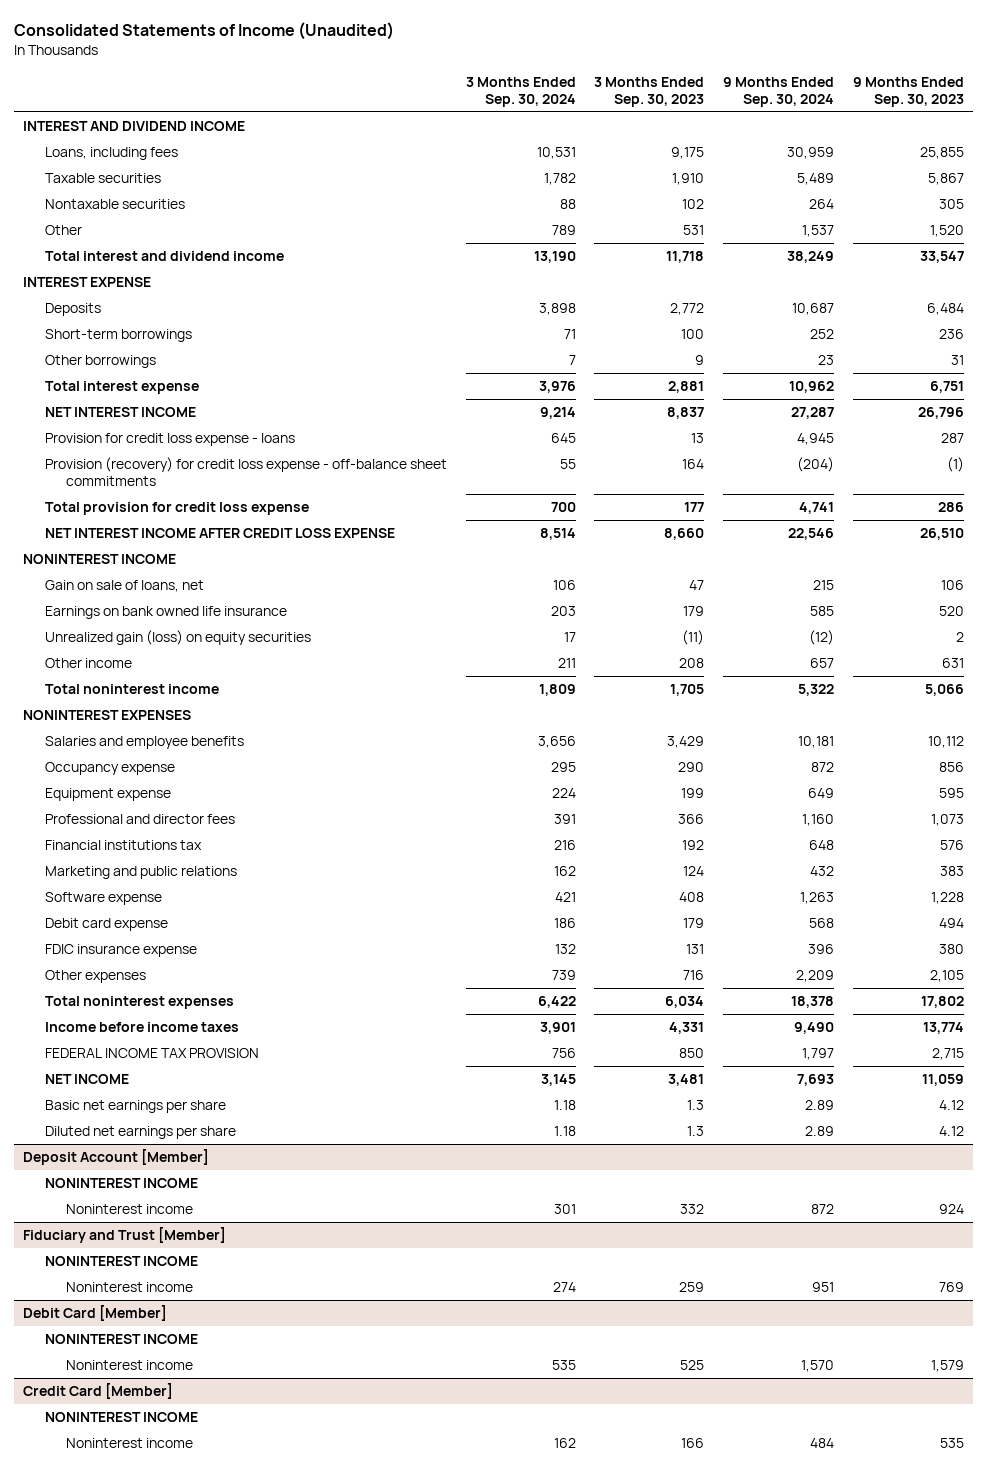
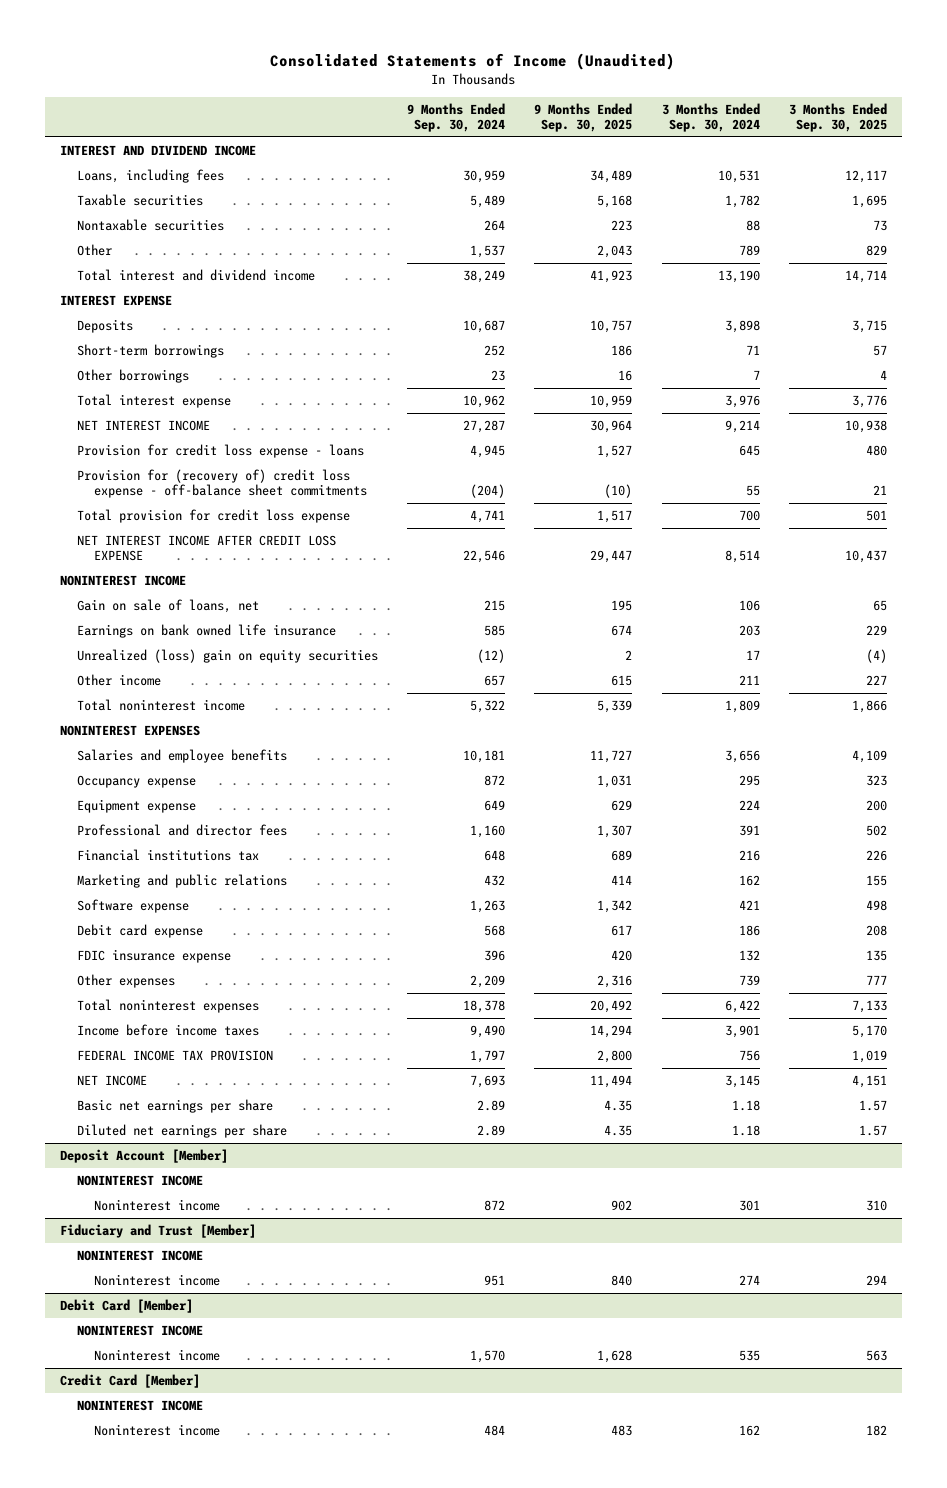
- | 3 Months Ended Sep. 30, 2024 | 3 Months Ended Sep. 30, 2023 | 9 Months Ended Sep. 30, 2024 | 9 Months Ended Sep. 30, 2023
+ | 9 Months Ended Sep. 30, 2024 | 9 Months Ended Sep. 30, 2025 | 3 Months Ended Sep. 30, 2024 | 3 Months Ended Sep. 30, 2025
- Provision (recovery) for credit loss expense - off-balance sheet commitments | 55 | 164 | (204) | (1)
+ Provision for (recovery of) credit loss expense - off-balance sheet commitments | (204) | (10) | 55 | 21
- Unrealized gain (loss) on equity securities | 17 | (11) | (12) | 2
+ Unrealized (loss) gain on equity securities | (12) | 2 | 17 | (4)

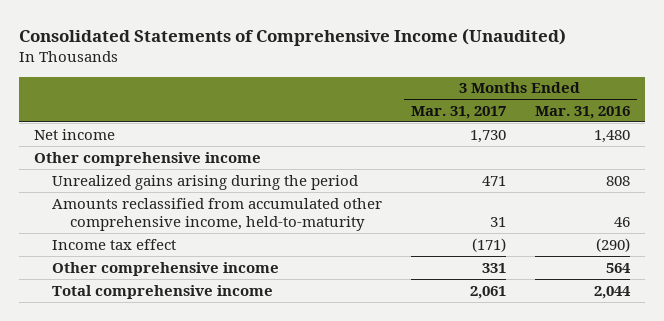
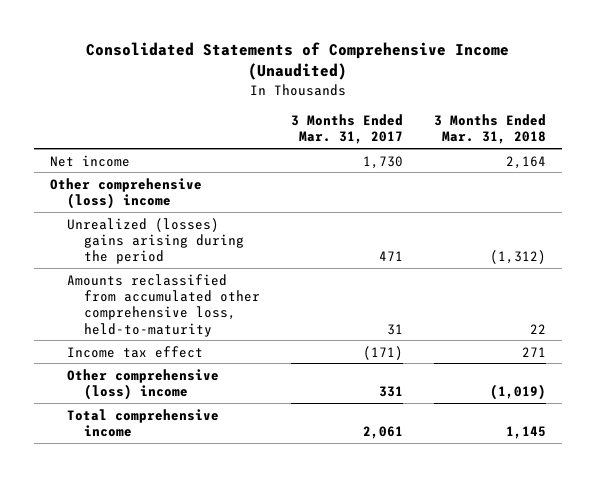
- | 3 Months Ended Mar. 31, 2017 | 3 Months Ended Mar. 31, 2016
+ | 3 Months Ended Mar. 31, 2017 | 3 Months Ended Mar. 31, 2018
- Other comprehensive income
- Unrealized gains arising during the period | 471 | 808
- Amounts reclassified from accumulated other comprehensive income, held-to-maturity | 31 | 46
+ Other comprehensive (loss) income
+ Unrealized (losses) gains arising during the period | 471 | (1,312)
+ Amounts reclassified from accumulated other comprehensive loss, held-to-maturity | 31 | 22
- Other comprehensive income | 331 | 564
+ Other comprehensive (loss) income | 331 | (1,019)

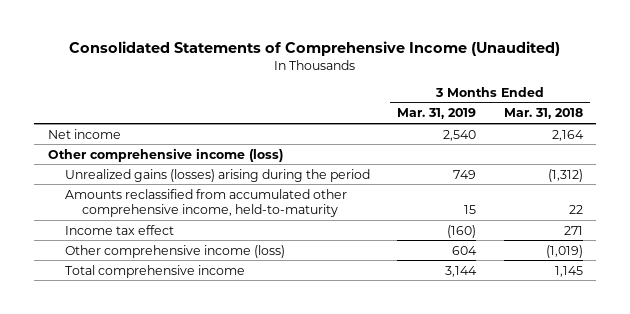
- | 3 Months Ended Mar. 31, 2017 | 3 Months Ended Mar. 31, 2018
+ | 3 Months Ended Mar. 31, 2019 | 3 Months Ended Mar. 31, 2018
- Other comprehensive (loss) income
- Unrealized (losses) gains arising during the period | 471 | (1,312)
- Amounts reclassified from accumulated other comprehensive loss, held-to-maturity | 31 | 22
+ Other comprehensive income (loss)
+ Unrealized gains (losses) arising during the period | 749 | (1,312)
+ Amounts reclassified from accumulated other comprehensive income, held-to-maturity | 15 | 22
- Other comprehensive (loss) income | 331 | (1,019)
+ Other comprehensive income (loss) | 604 | (1,019)

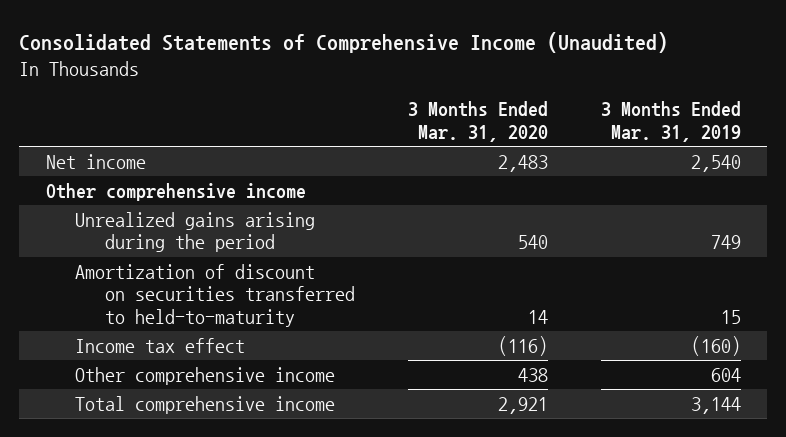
- | 3 Months Ended Mar. 31, 2019 | 3 Months Ended Mar. 31, 2018
+ | 3 Months Ended Mar. 31, 2020 | 3 Months Ended Mar. 31, 2019
- Other comprehensive income (loss)
- Unrealized gains (losses) arising during the period | 749 | (1,312)
- Amounts reclassified from accumulated other comprehensive income, held-to-maturity | 15 | 22
+ Other comprehensive income
+ Unrealized gains arising during the period | 540 | 749
+ Amortization of discount on securities transferred to held-to-maturity | 14 | 15
- Other comprehensive income (loss) | 604 | (1,019)
+ Other comprehensive income | 438 | 604

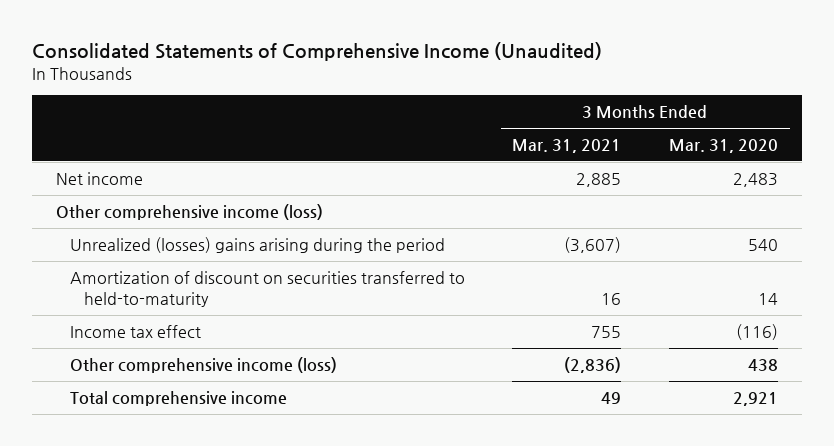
- | 3 Months Ended Mar. 31, 2020 | 3 Months Ended Mar. 31, 2019
+ | 3 Months Ended Mar. 31, 2021 | 3 Months Ended Mar. 31, 2020
- Other comprehensive income
- Unrealized gains arising during the period | 540 | 749
+ Other comprehensive income (loss)
+ Unrealized (losses) gains arising during the period | (3,607) | 540
- Other comprehensive income | 438 | 604
+ Other comprehensive income (loss) | (2,836) | 438

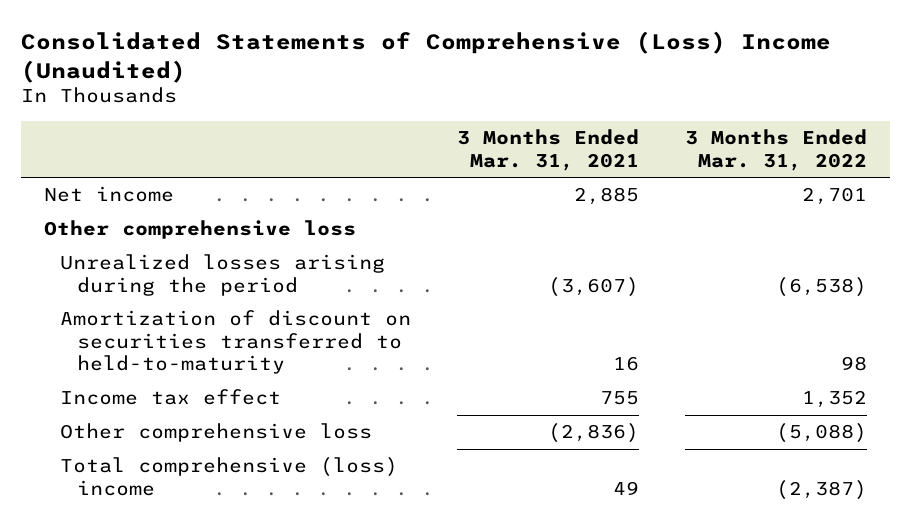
- Consolidated Statements of Comprehensive Income (Unaudited)
+ Consolidated Statements of Comprehensive (Loss) Income (Unaudited)
- | 3 Months Ended Mar. 31, 2021 | 3 Months Ended Mar. 31, 2020
+ | 3 Months Ended Mar. 31, 2021 | 3 Months Ended Mar. 31, 2022
- Other comprehensive income (loss)
- Unrealized (losses) gains arising during the period | (3,607) | 540
+ Other comprehensive loss
+ Unrealized losses arising during the period | (3,607) | (6,538)
- Other comprehensive income (loss) | (2,836) | 438
- Total comprehensive income | 49 | 2,921
+ Other comprehensive loss | (2,836) | (5,088)
+ Total comprehensive (loss) income | 49 | (2,387)

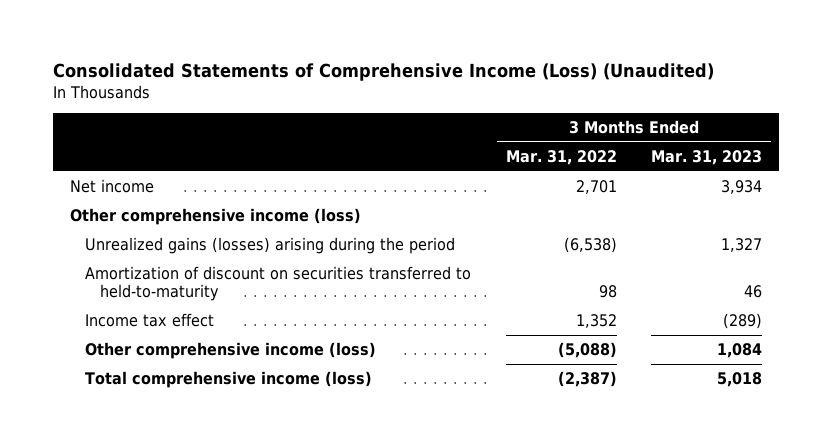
- Consolidated Statements of Comprehensive (Loss) Income (Unaudited)
+ Consolidated Statements of Comprehensive Income (Loss) (Unaudited)
- | 3 Months Ended Mar. 31, 2021 | 3 Months Ended Mar. 31, 2022
+ | 3 Months Ended Mar. 31, 2022 | 3 Months Ended Mar. 31, 2023
- Other comprehensive loss
- Unrealized losses arising during the period | (3,607) | (6,538)
+ Other comprehensive income (loss)
+ Unrealized gains (losses) arising during the period | (6,538) | 1,327
- Other comprehensive loss | (2,836) | (5,088)
- Total comprehensive (loss) income | 49 | (2,387)
+ Other comprehensive income (loss) | (5,088) | 1,084
+ Total comprehensive income (loss) | (2,387) | 5,018

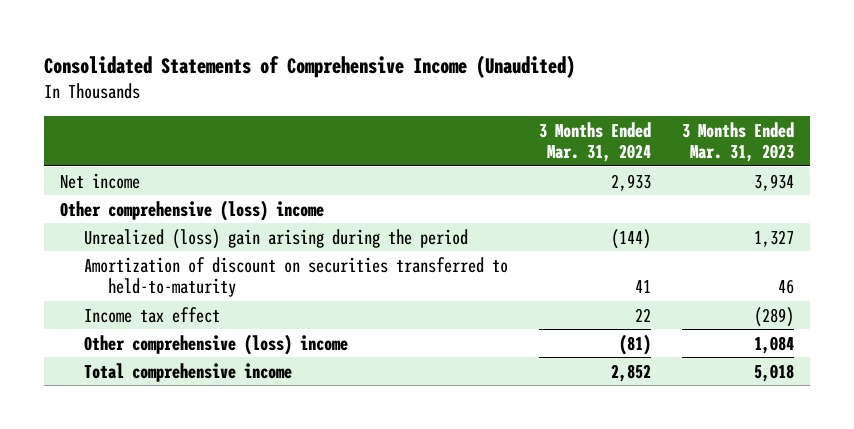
- Consolidated Statements of Comprehensive Income (Loss) (Unaudited)
+ Consolidated Statements of Comprehensive Income (Unaudited)
- | 3 Months Ended Mar. 31, 2022 | 3 Months Ended Mar. 31, 2023
+ | 3 Months Ended Mar. 31, 2024 | 3 Months Ended Mar. 31, 2023
- Other comprehensive income (loss)
- Unrealized gains (losses) arising during the period | (6,538) | 1,327
+ Other comprehensive (loss) income
+ Unrealized (loss) gain arising during the period | (144) | 1,327
- Other comprehensive income (loss) | (5,088) | 1,084
- Total comprehensive income (loss) | (2,387) | 5,018
+ Other comprehensive (loss) income | (81) | 1,084
+ Total comprehensive income | 2,852 | 5,018

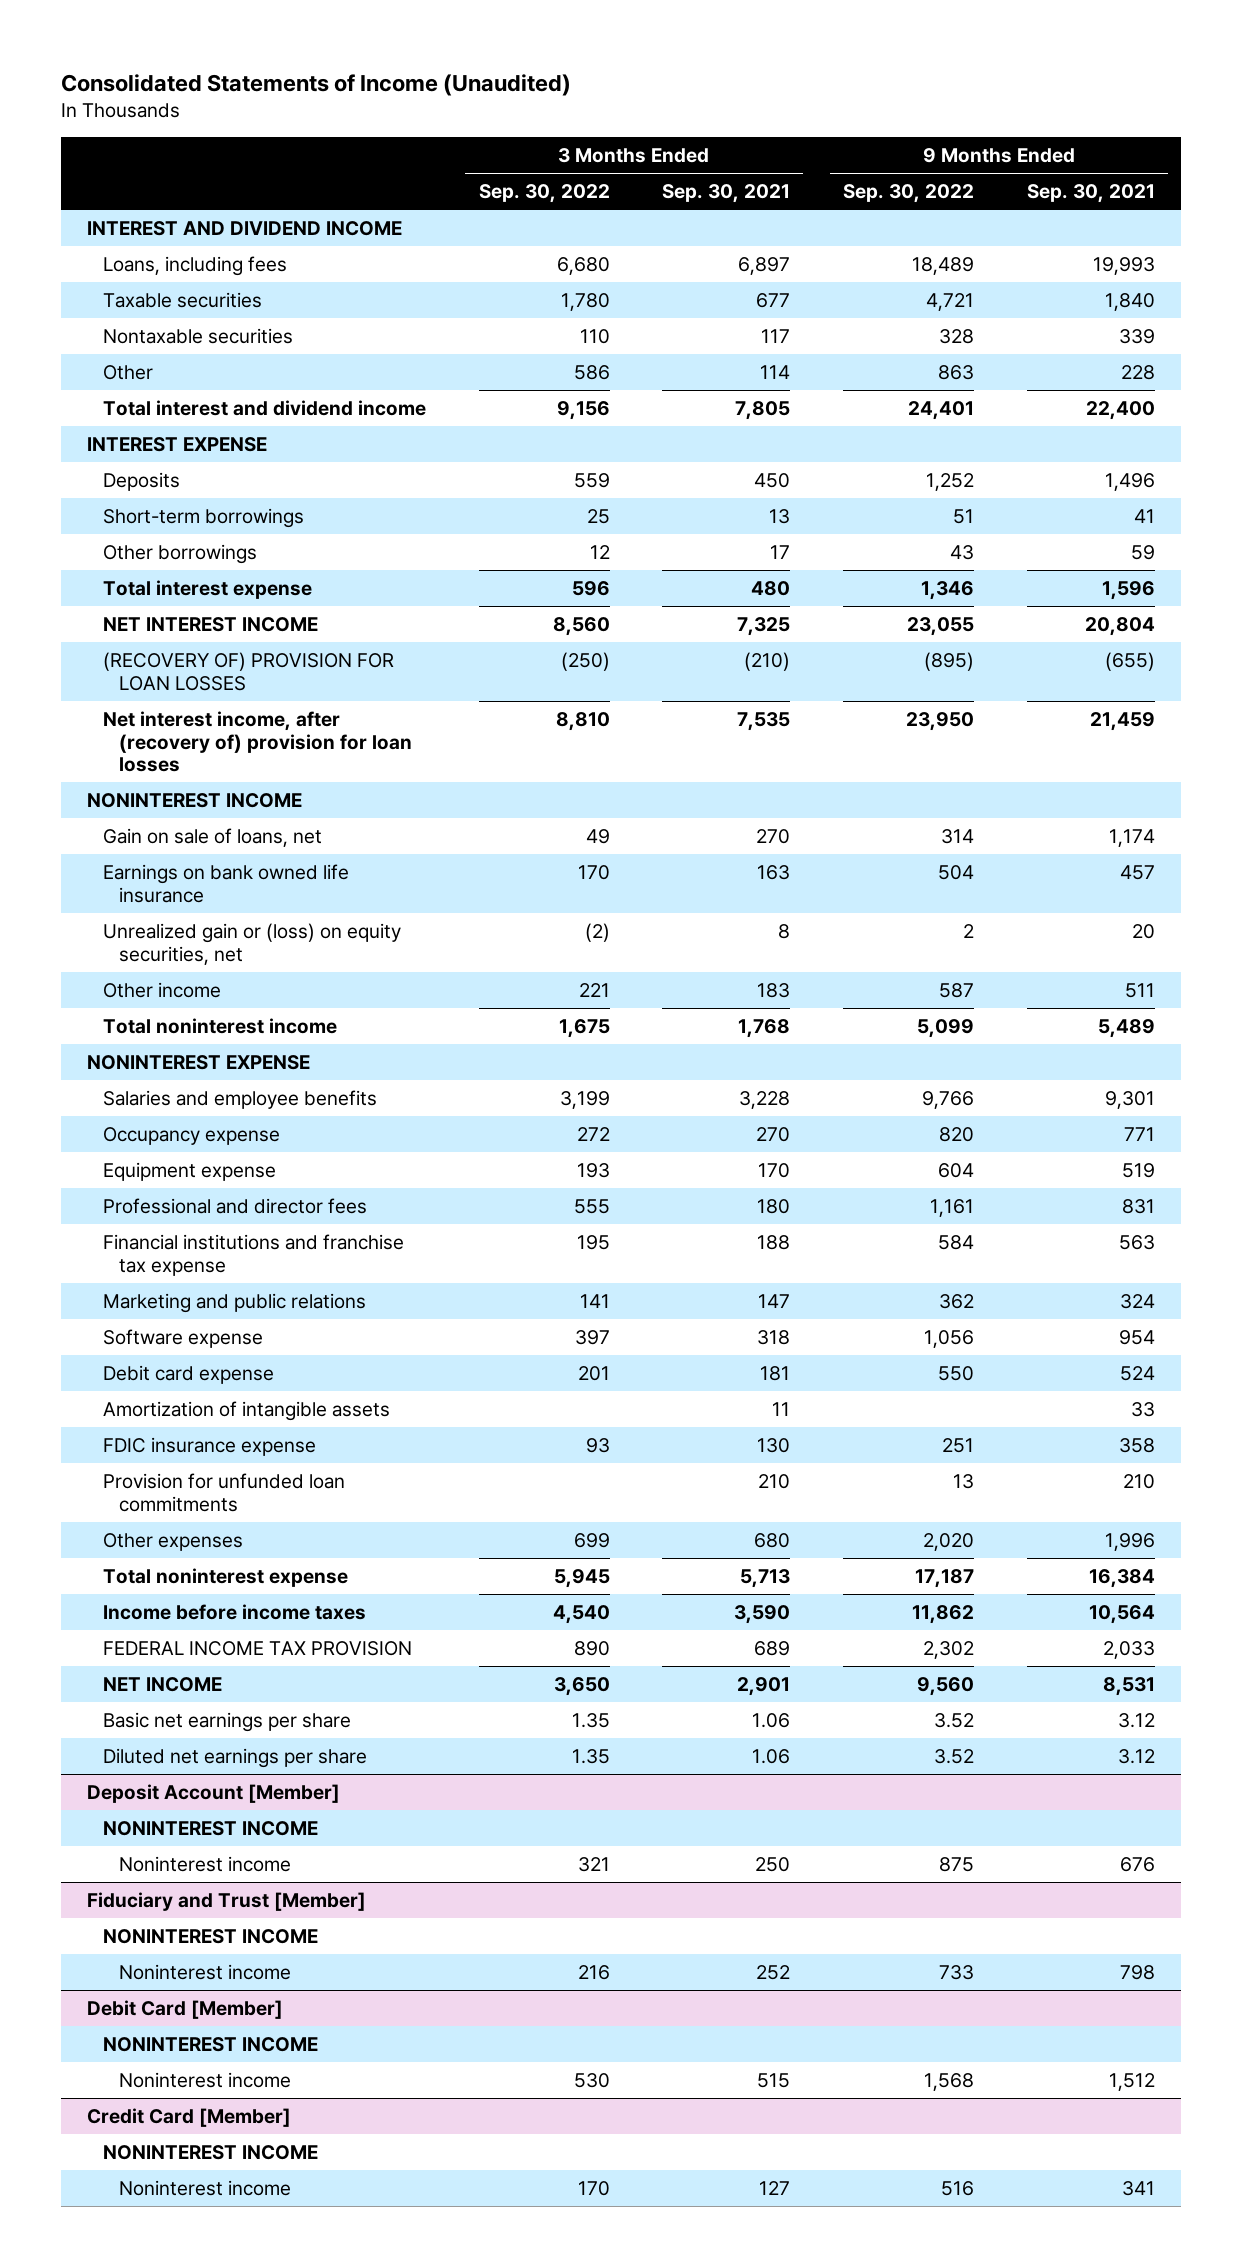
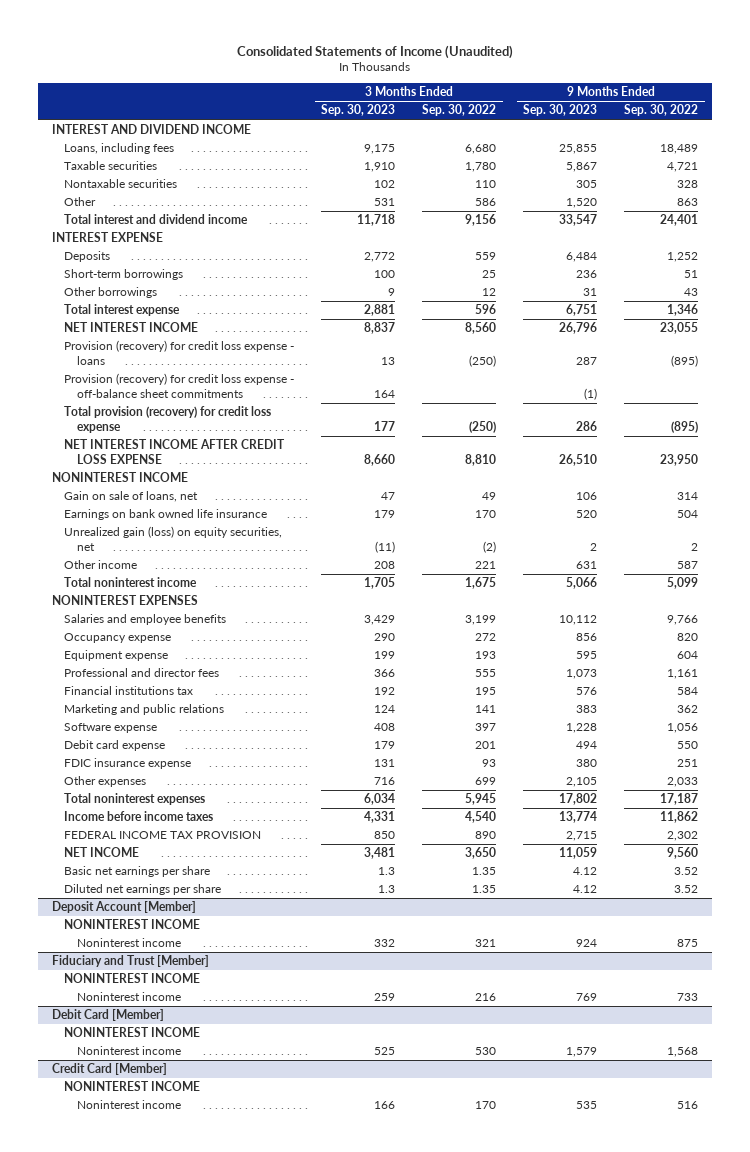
- | 3 Months Ended Sep. 30, 2022 | 3 Months Ended Sep. 30, 2021 | 9 Months Ended Sep. 30, 2022 | 9 Months Ended Sep. 30, 2021
+ | 3 Months Ended Sep. 30, 2023 | 3 Months Ended Sep. 30, 2022 | 9 Months Ended Sep. 30, 2023 | 9 Months Ended Sep. 30, 2022
- (RECOVERY OF) PROVISION FOR LOAN LOSSES | (250) | (210) | (895) | (655)
- Net interest income, after (recovery of) provision for loan losses | 8,810 | 7,535 | 23,950 | 21,459
+ Provision (recovery) for credit loss expense - loans | 13 | (250) | 287 | (895)
+ Provision (recovery) for credit loss expense - off-balance sheet commitments | 164 | | (1) |
+ Total provision (recovery) for credit loss expense | 177 | (250) | 286 | (895)
+ NET INTEREST INCOME AFTER CREDIT LOSS EXPENSE | 8,660 | 8,810 | 26,510 | 23,950
- Unrealized gain or (loss) on equity securities, net | (2) | 8 | 2 | 20
+ Unrealized gain (loss) on equity securities, net | (11) | (2) | 2 | 2
- NONINTEREST EXPENSE
+ NONINTEREST EXPENSES
- Financial institutions and franchise tax expense | 195 | 188 | 584 | 563
+ Financial institutions tax | 192 | 195 | 576 | 584
- Amortization of intangible assets | | 11 | | 33
- Provision for unfunded loan commitments | | 210 | 13 | 210
- Other expenses | 699 | 680 | 2,020 | 1,996
- Total noninterest expense | 5,945 | 5,713 | 17,187 | 16,384
+ Other expenses | 716 | 699 | 2,105 | 2,033
+ Total noninterest expenses | 6,034 | 5,945 | 17,802 | 17,187

